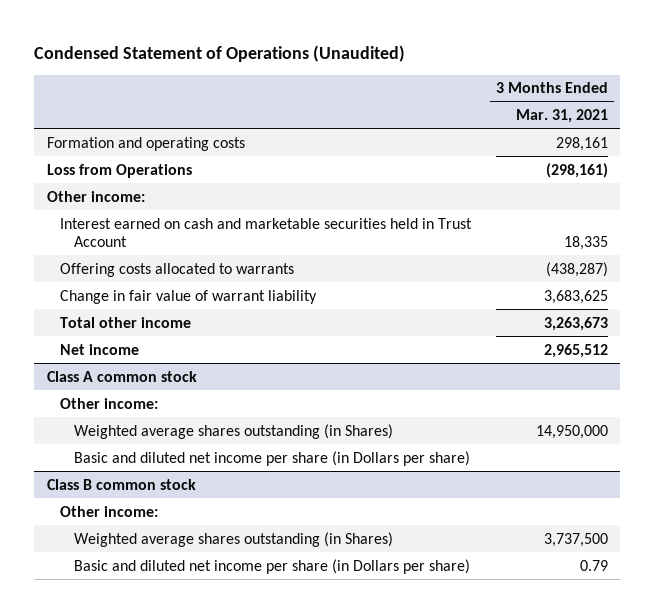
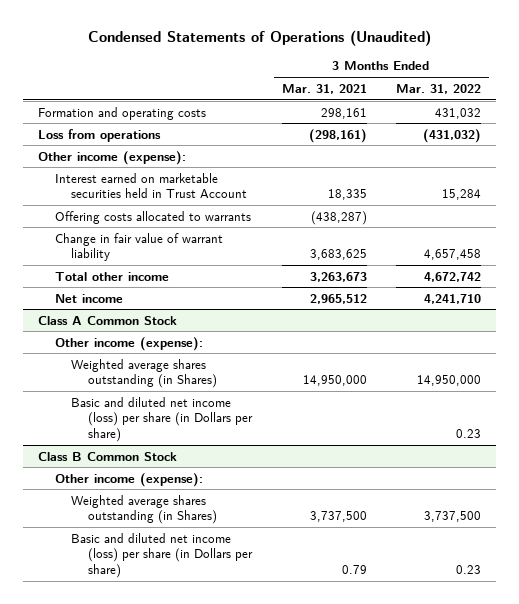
- Condensed Statement of Operations (Unaudited)
+ Condensed Statements of Operations (Unaudited)
- | 3 Months Ended Mar. 31, 2021
+ | 3 Months Ended Mar. 31, 2021 | 3 Months Ended Mar. 31, 2022
- Loss from Operations | (298,161)
- Other income:
- Interest earned on cash and marketable securities held in Trust Account | 18,335
+ Loss from operations | (298,161) | (431,032)
+ Other income (expense):
+ Interest earned on marketable securities held in Trust Account | 18,335 | 15,284
- Class A common stock
- Other income:
+ Class A Common Stock
+ Other income (expense):
- Basic and diluted net income per share (in Dollars per share)
- Class B common stock
- Other income:
+ Basic and diluted net income (loss) per share (in Dollars per share) | | 0.23
+ Class B Common Stock
+ Other income (expense):
- Basic and diluted net income per share (in Dollars per share) | 0.79
+ Basic and diluted net income (loss) per share (in Dollars per share) | 0.79 | 0.23

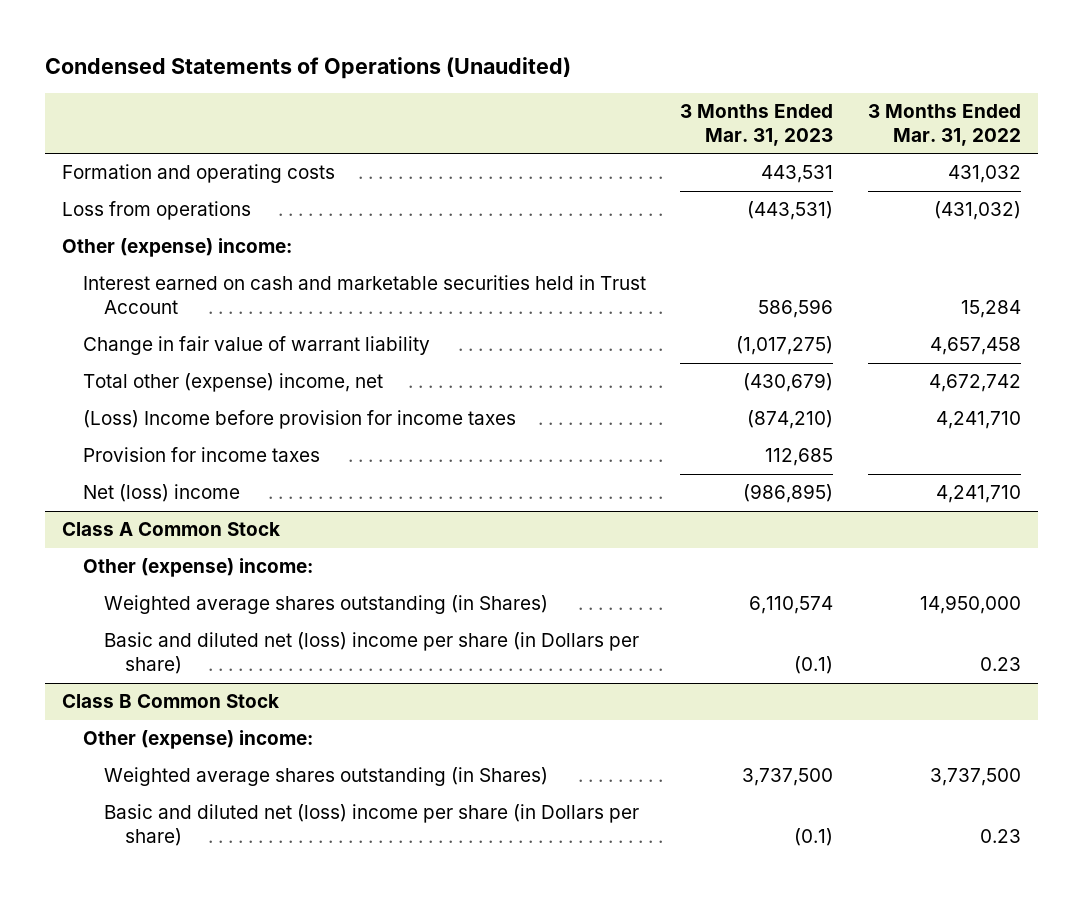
- | 3 Months Ended Mar. 31, 2021 | 3 Months Ended Mar. 31, 2022
+ | 3 Months Ended Mar. 31, 2023 | 3 Months Ended Mar. 31, 2022
- Other income (expense):
- Interest earned on marketable securities held in Trust Account | 18,335 | 15,284
- Offering costs allocated to warrants | (438,287) |
+ Other (expense) income:
+ Interest earned on cash and marketable securities held in Trust Account | 586,596 | 15,284
- Total other income | 3,263,673 | 4,672,742
- Net income | 2,965,512 | 4,241,710
+ Total other (expense) income, net | (430,679) | 4,672,742
+ (Loss) Income before provision for income taxes | (874,210) | 4,241,710
+ Provision for income taxes | 112,685 |
+ Net (loss) income | (986,895) | 4,241,710
@ Class A Common Stock
- Other income (expense):
+ Other (expense) income:
- Basic and diluted net income (loss) per share (in Dollars per share) | | 0.23
+ Basic and diluted net (loss) income per share (in Dollars per share) | (0.1) | 0.23
@ Class B Common Stock
- Other income (expense):
+ Other (expense) income:
- Basic and diluted net income (loss) per share (in Dollars per share) | 0.79 | 0.23
+ Basic and diluted net (loss) income per share (in Dollars per share) | (0.1) | 0.23

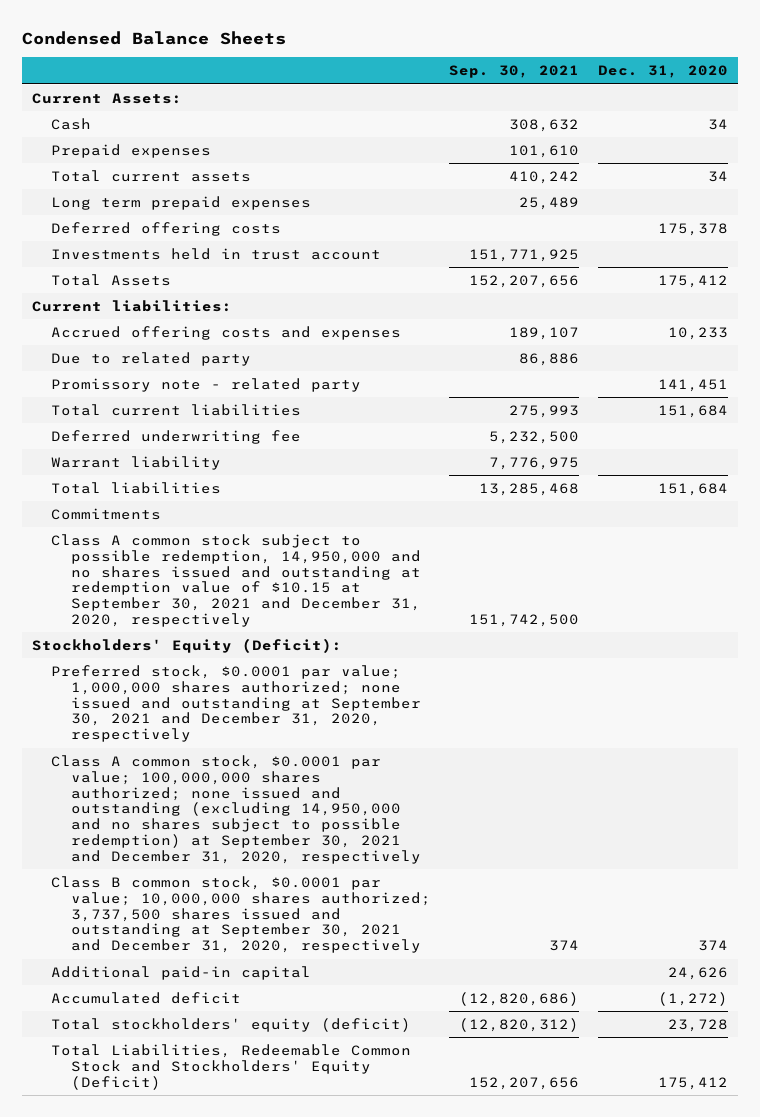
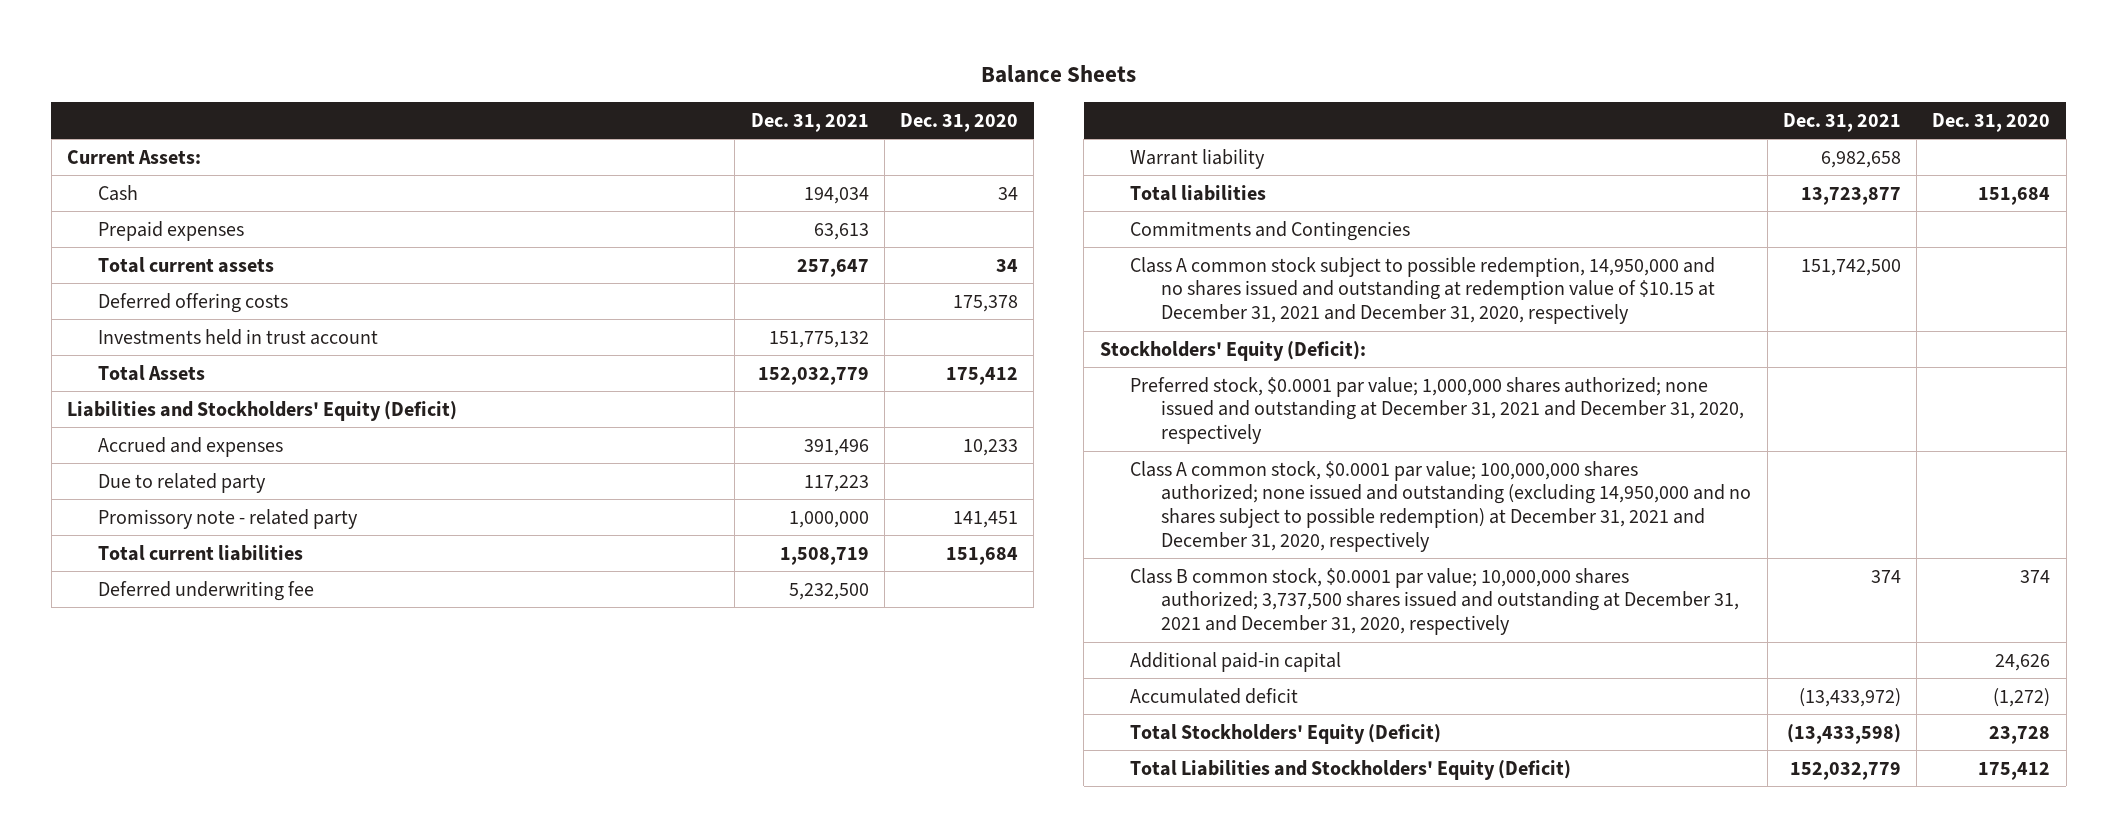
- Condensed Balance Sheets
+ Balance Sheets
- | Sep. 30, 2021 | Dec. 31, 2020
+ | Dec. 31, 2021 | Dec. 31, 2020
- Long term prepaid expenses | 25,489 |
- Current liabilities:
- Accrued offering costs and expenses | 189,107 | 10,233
+ Liabilities and Stockholders' Equity (Deficit)
+ Accrued and expenses | 391,496 | 10,233
- Commitments
- Class A common stock subject to possible redemption, 14,950,000 and no shares issued and outstanding at redemption value of $10.15 at September 30, 2021 and December 31, 2020, respectively | 151,742,500 |
+ Commitments and Contingencies
+ Class A common stock subject to possible redemption, 14,950,000 and no shares issued and outstanding at redemption value of $10.15 at December 31, 2021 and December 31, 2020, respectively | 151,742,500 |
- Preferred stock, $0.0001 par value; 1,000,000 shares authorized; none issued and outstanding at September 30, 2021 and December 31, 2020, respectively
- Class A common stock, $0.0001 par value; 100,000,000 shares authorized; none issued and outstanding (excluding 14,950,000 and no shares subject to possible redemption) at September 30, 2021 and December 31, 2020, respectively
- Class B common stock, $0.0001 par value; 10,000,000 shares authorized; 3,737,500 shares issued and outstanding at September 30, 2021 and December 31, 2020, respectively | 374 | 374
+ Preferred stock, $0.0001 par value; 1,000,000 shares authorized; none issued and outstanding at December 31, 2021 and December 31, 2020, respectively
+ Class A common stock, $0.0001 par value; 100,000,000 shares authorized; none issued and outstanding (excluding 14,950,000 and no shares subject to possible redemption) at December 31, 2021 and December 31, 2020, respectively
+ Class B common stock, $0.0001 par value; 10,000,000 shares authorized; 3,737,500 shares issued and outstanding at December 31, 2021 and December 31, 2020, respectively | 374 | 374
- Total stockholders' equity (deficit) | (12,820,312) | 23,728
- Total Liabilities, Redeemable Common Stock and Stockholders' Equity (Deficit) | 152,207,656 | 175,412
+ Total Stockholders' Equity (Deficit) | (13,433,598) | 23,728
+ Total Liabilities and Stockholders' Equity (Deficit) | 152,032,779 | 175,412

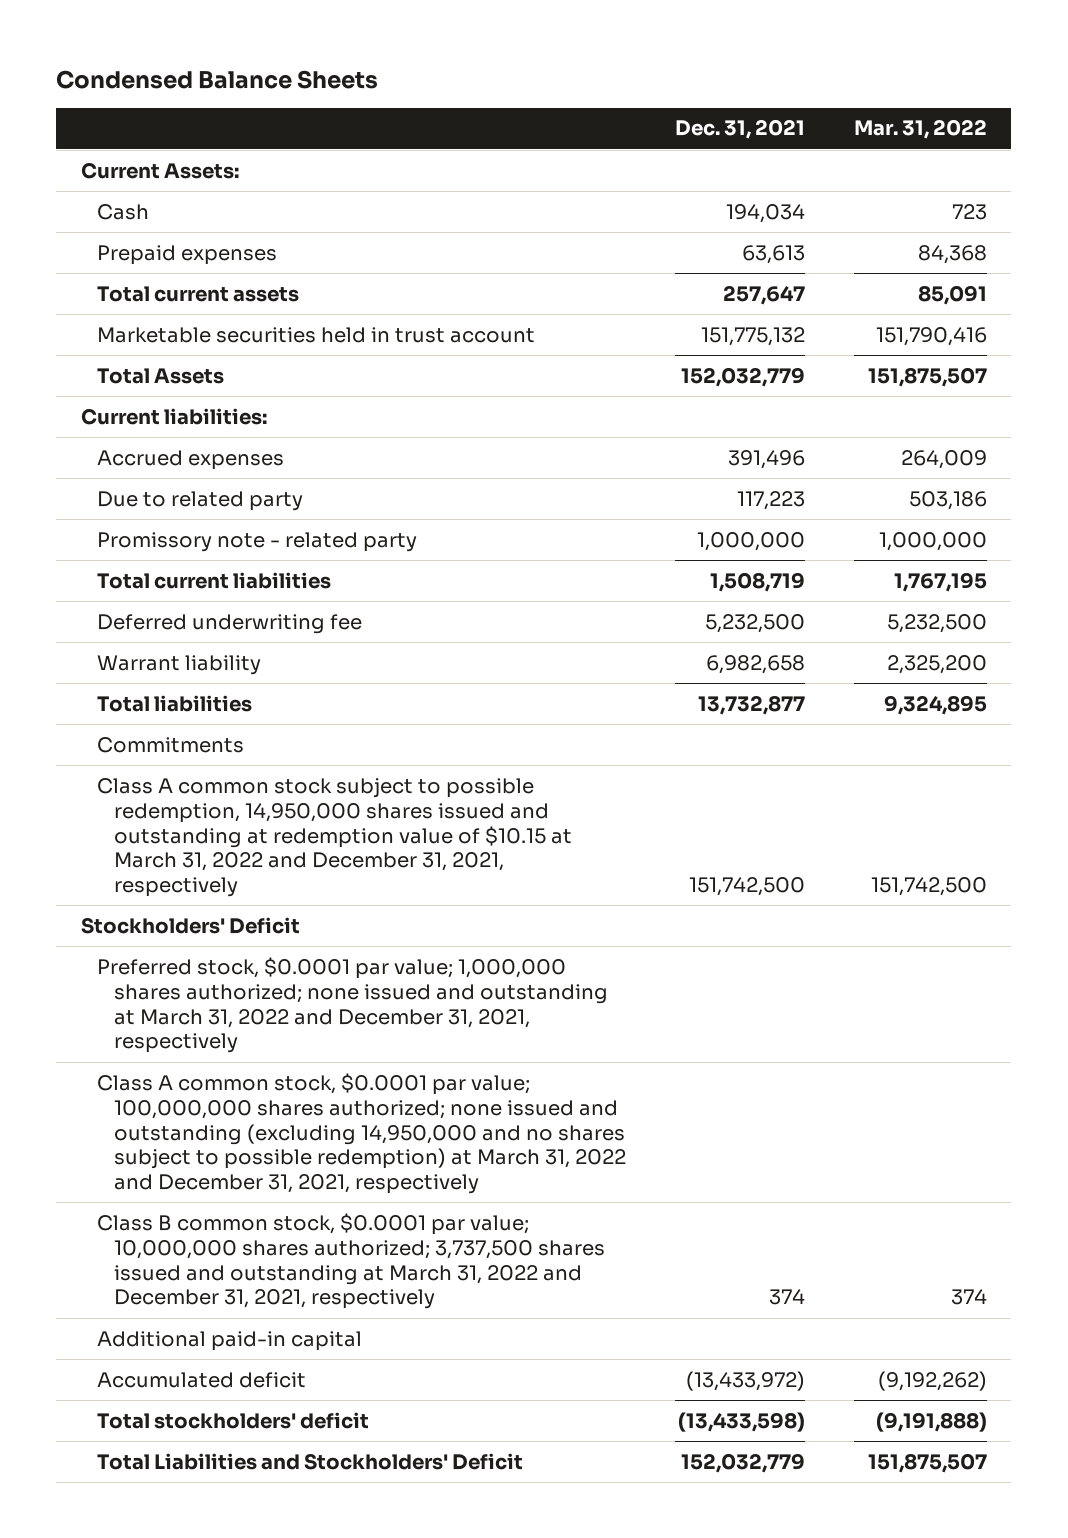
- Balance Sheets
+ Condensed Balance Sheets
- | Dec. 31, 2021 | Dec. 31, 2020
+ | Dec. 31, 2021 | Mar. 31, 2022
- Deferred offering costs | | 175,378
- Investments held in trust account | 151,775,132 |
+ Marketable securities held in trust account | 151,775,132 | 151,790,416
- Liabilities and Stockholders' Equity (Deficit)
- Accrued and expenses | 391,496 | 10,233
+ Current liabilities:
+ Accrued expenses | 391,496 | 264,009
- Total liabilities | 13,723,877 | 151,684
- Commitments and Contingencies
- Class A common stock subject to possible redemption, 14,950,000 and no shares issued and outstanding at redemption value of $10.15 at December 31, 2021 and December 31, 2020, respectively | 151,742,500 |
- Stockholders' Equity (Deficit):
- Preferred stock, $0.0001 par value; 1,000,000 shares authorized; none issued and outstanding at December 31, 2021 and December 31, 2020, respectively
- Class A common stock, $0.0001 par value; 100,000,000 shares authorized; none issued and outstanding (excluding 14,950,000 and no shares subject to possible redemption) at December 31, 2021 and December 31, 2020, respectively
- Class B common stock, $0.0001 par value; 10,000,000 shares authorized; 3,737,500 shares issued and outstanding at December 31, 2021 and December 31, 2020, respectively | 374 | 374
+ Total liabilities | 13,732,877 | 9,324,895
+ Commitments
+ Class A common stock subject to possible redemption, 14,950,000 shares issued and outstanding at redemption value of $10.15 at March 31, 2022 and December 31, 2021, respectively | 151,742,500 | 151,742,500
+ Stockholders' Deficit
+ Preferred stock, $0.0001 par value; 1,000,000 shares authorized; none issued and outstanding at March 31, 2022 and December 31, 2021, respectively
+ Class A common stock, $0.0001 par value; 100,000,000 shares authorized; none issued and outstanding (excluding 14,950,000 and no shares subject to possible redemption) at March 31, 2022 and December 31, 2021, respectively
+ Class B common stock, $0.0001 par value; 10,000,000 shares authorized; 3,737,500 shares issued and outstanding at March 31, 2022 and December 31, 2021, respectively | 374 | 374
- Total Stockholders' Equity (Deficit) | (13,433,598) | 23,728
- Total Liabilities and Stockholders' Equity (Deficit) | 152,032,779 | 175,412
+ Total stockholders' deficit | (13,433,598) | (9,191,888)
+ Total Liabilities and Stockholders' Deficit | 152,032,779 | 151,875,507

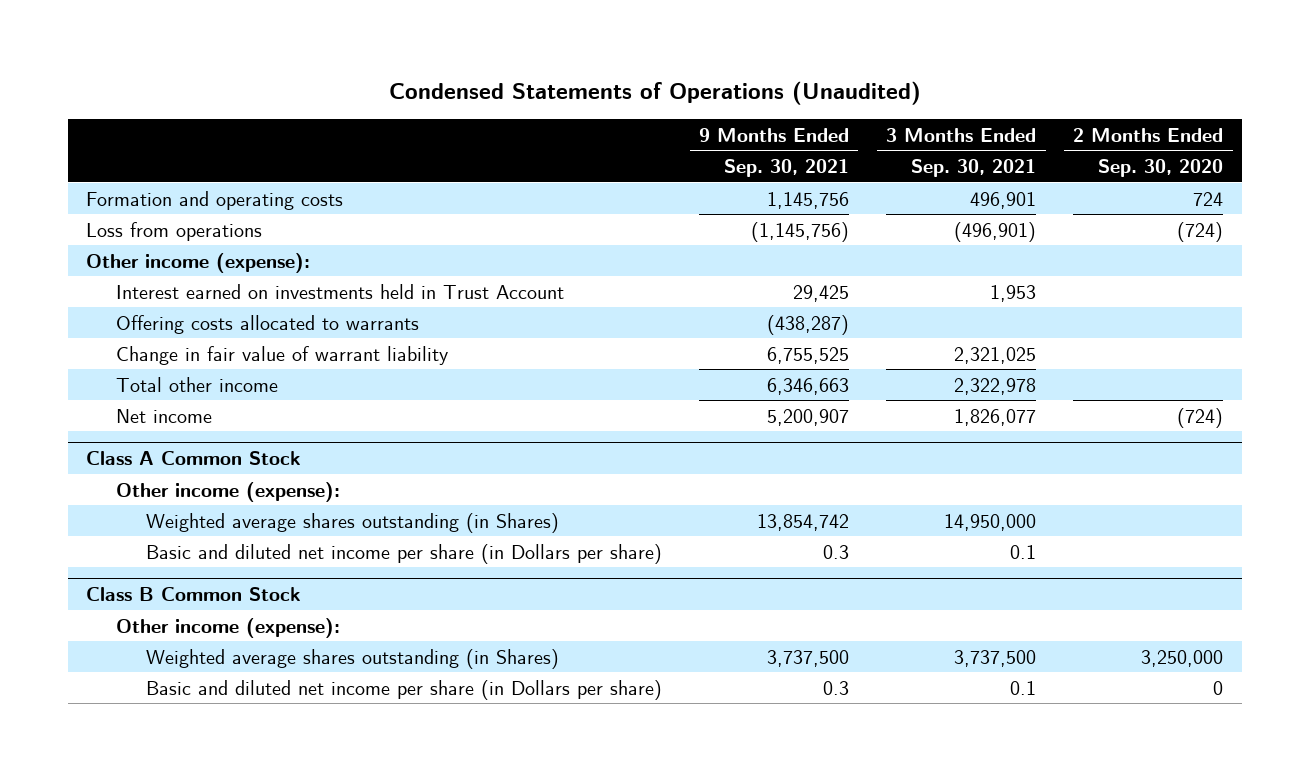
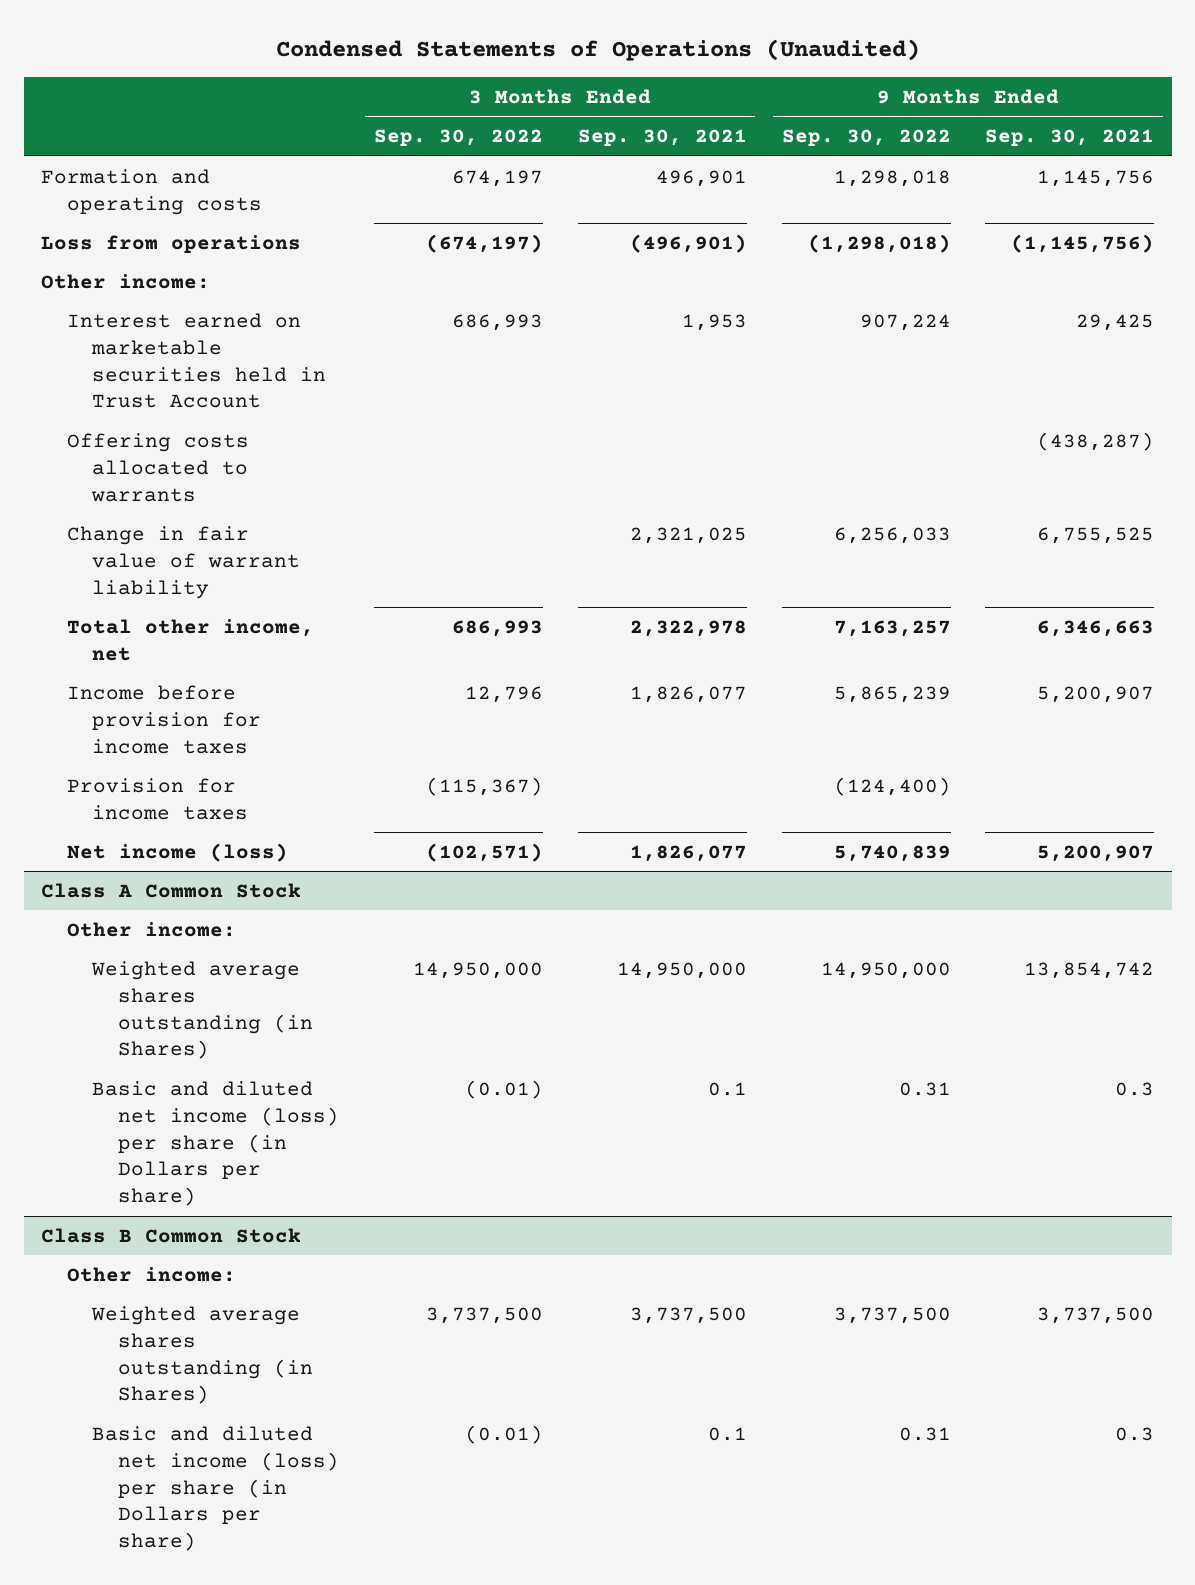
- | 9 Months Ended Sep. 30, 2021 | 3 Months Ended Sep. 30, 2021 | 2 Months Ended Sep. 30, 2020
+ | 3 Months Ended Sep. 30, 2022 | 3 Months Ended Sep. 30, 2021 | 9 Months Ended Sep. 30, 2022 | 9 Months Ended Sep. 30, 2021
- Other income (expense):
- Interest earned on investments held in Trust Account | 29,425 | 1,953 |
+ Other income:
+ Interest earned on marketable securities held in Trust Account | 686,993 | 1,953 | 907,224 | 29,425
- Total other income | 6,346,663 | 2,322,978 |
- Net income | 5,200,907 | 1,826,077 | (724)
+ Total other income, net | 686,993 | 2,322,978 | 7,163,257 | 6,346,663
+ Income before provision for income taxes | 12,796 | 1,826,077 | 5,865,239 | 5,200,907
+ Provision for income taxes | (115,367) | | (124,400) |
+ Net income (loss) | (102,571) | 1,826,077 | 5,740,839 | 5,200,907
@ Class A Common Stock
- Other income (expense):
+ Other income:
- Basic and diluted net income per share (in Dollars per share) | 0.3 | 0.1 |
+ Basic and diluted net income (loss) per share (in Dollars per share) | (0.01) | 0.1 | 0.31 | 0.3
@ Class B Common Stock
- Other income (expense):
+ Other income:
- Basic and diluted net income per share (in Dollars per share) | 0.3 | 0.1 | 0
+ Basic and diluted net income (loss) per share (in Dollars per share) | (0.01) | 0.1 | 0.31 | 0.3

